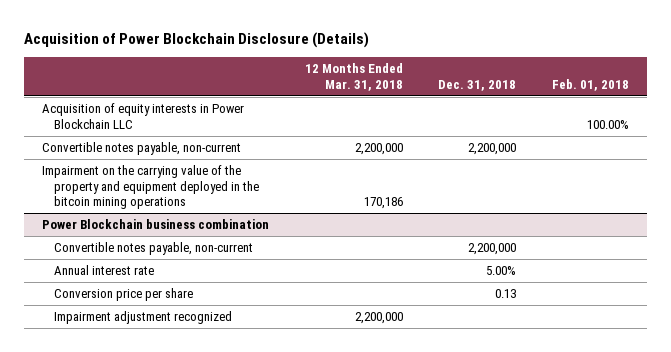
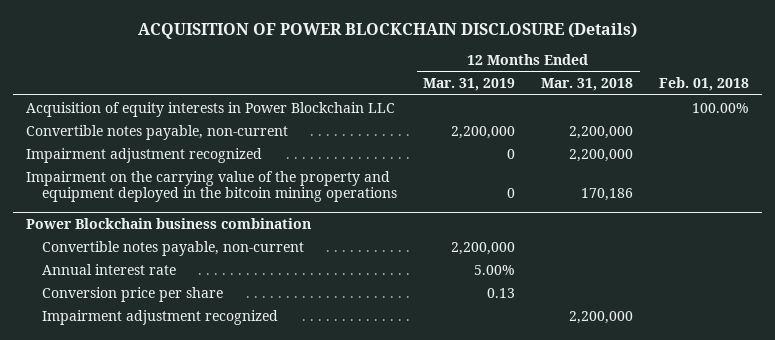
- Acquisition of Power Blockchain Disclosure (Details)
+ ACQUISITION OF POWER BLOCKCHAIN DISCLOSURE (Details)
- | 12 Months Ended Mar. 31, 2018 | Dec. 31, 2018 | Feb. 01, 2018
+ | 12 Months Ended Mar. 31, 2019 | 12 Months Ended Mar. 31, 2018 | Feb. 01, 2018
+ Impairment adjustment recognized | 0 | 2,200,000 |

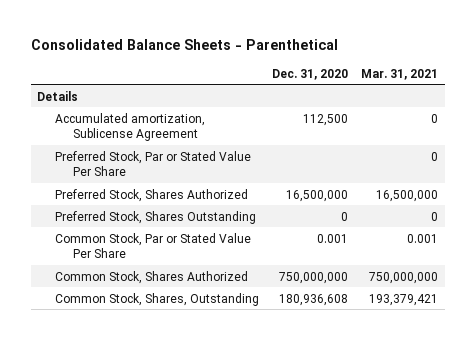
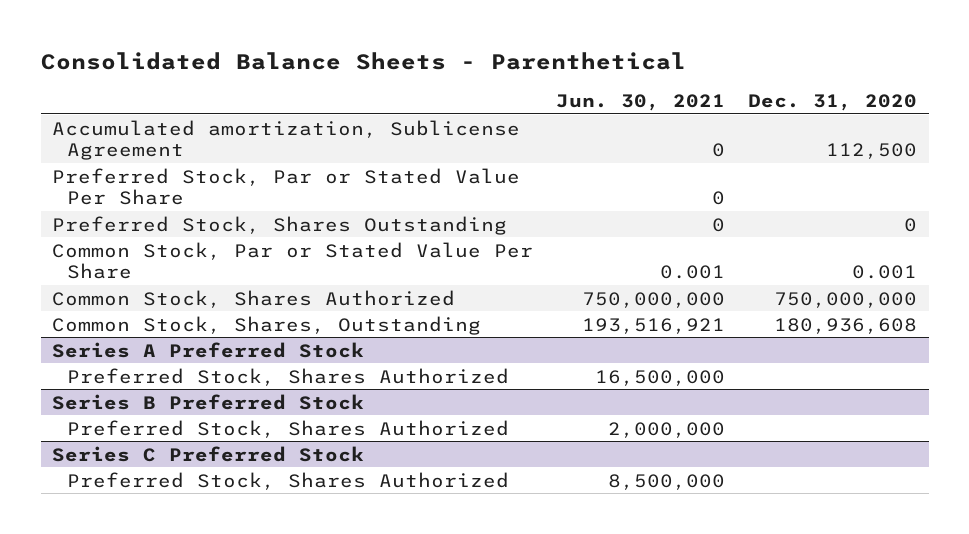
- | Dec. 31, 2020 | Mar. 31, 2021
+ | Jun. 30, 2021 | Dec. 31, 2020
- Details
- Preferred Stock, Shares Authorized | 16,500,000 | 16,500,000
+ Series A Preferred Stock
+ Preferred Stock, Shares Authorized | 16,500,000 |
+ Series B Preferred Stock
+ Preferred Stock, Shares Authorized | 2,000,000 |
+ Series C Preferred Stock
+ Preferred Stock, Shares Authorized | 8,500,000 |

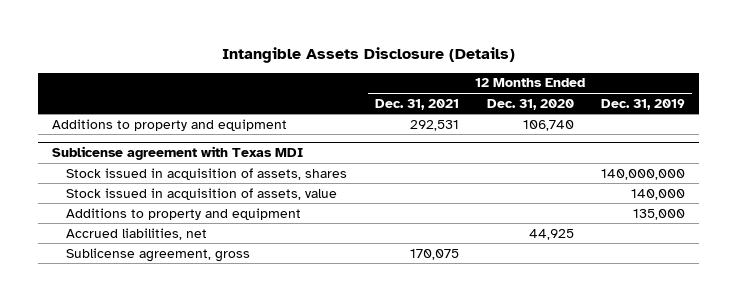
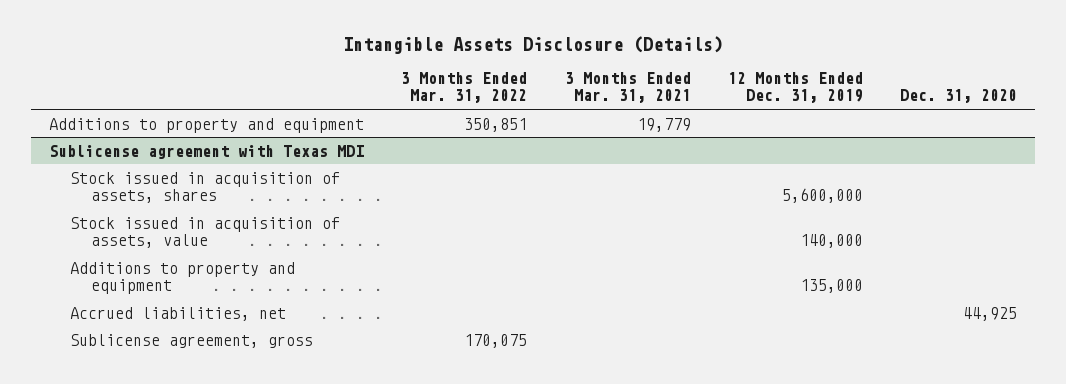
- | 12 Months Ended Dec. 31, 2021 | 12 Months Ended Dec. 31, 2020 | 12 Months Ended Dec. 31, 2019
+ | 3 Months Ended Mar. 31, 2022 | 3 Months Ended Mar. 31, 2021 | 12 Months Ended Dec. 31, 2019 | Dec. 31, 2020
@ Sublicense agreement with Texas MDI
- Stock issued in acquisition of assets, shares | | | 140,000,000
+ Stock issued in acquisition of assets, shares | | | 5,600,000 |

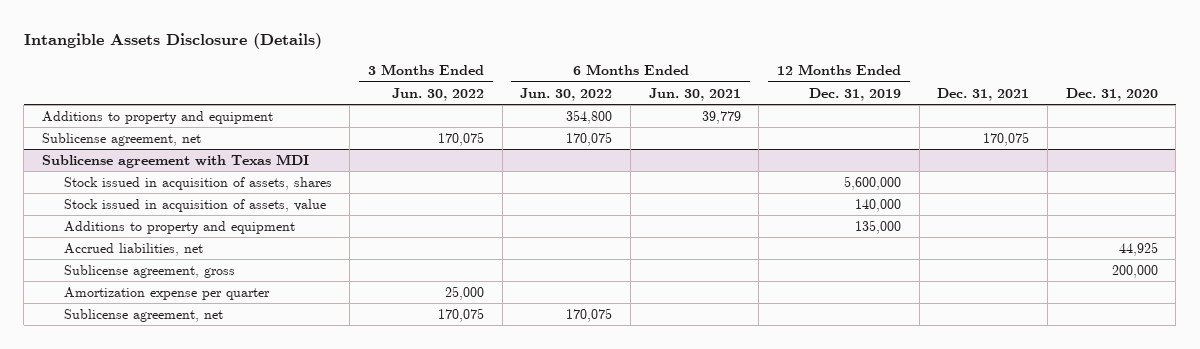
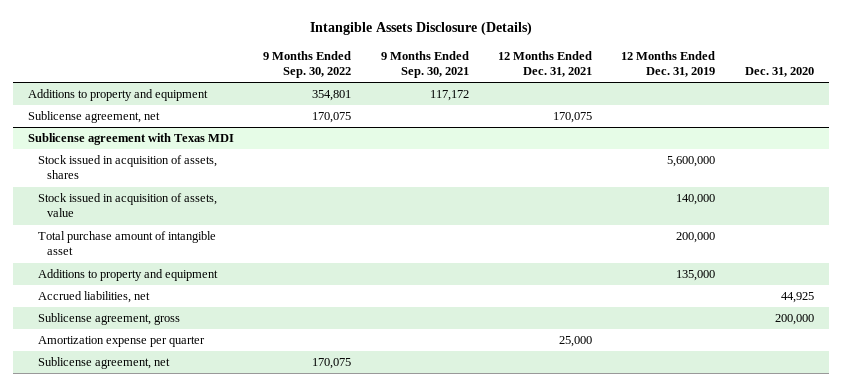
- | 3 Months Ended Jun. 30, 2022 | 6 Months Ended Jun. 30, 2022 | 6 Months Ended Jun. 30, 2021 | 12 Months Ended Dec. 31, 2019 | Dec. 31, 2021 | Dec. 31, 2020
+ | 9 Months Ended Sep. 30, 2022 | 9 Months Ended Sep. 30, 2021 | 12 Months Ended Dec. 31, 2021 | 12 Months Ended Dec. 31, 2019 | Dec. 31, 2020
@ Sublicense agreement with Texas MDI
+ Total purchase amount of intangible asset | | | | 200,000 |

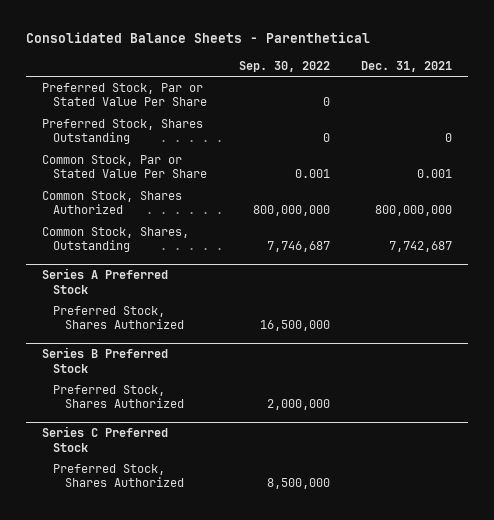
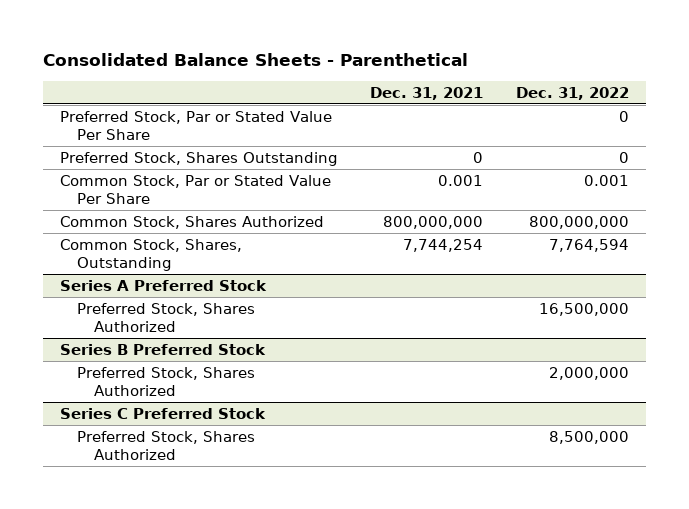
- | Sep. 30, 2022 | Dec. 31, 2021
+ | Dec. 31, 2021 | Dec. 31, 2022
- Common Stock, Shares, Outstanding | 7,746,687 | 7,742,687
+ Common Stock, Shares, Outstanding | 7,744,254 | 7,764,594

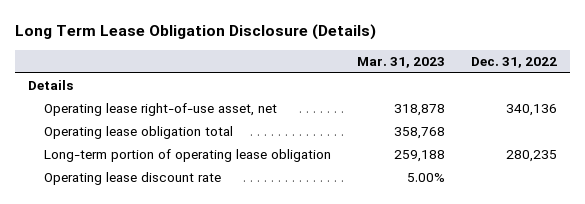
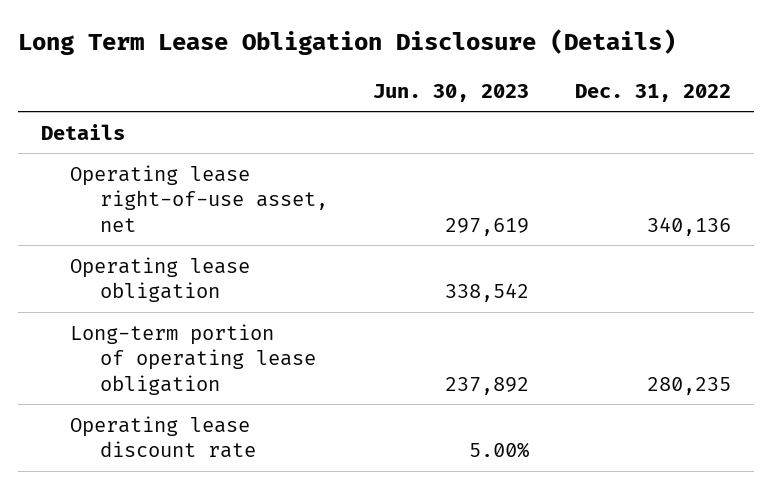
- | Mar. 31, 2023 | Dec. 31, 2022
+ | Jun. 30, 2023 | Dec. 31, 2022
- Operating lease obligation total | 358,768 |
+ Operating lease obligation | 338,542 |

